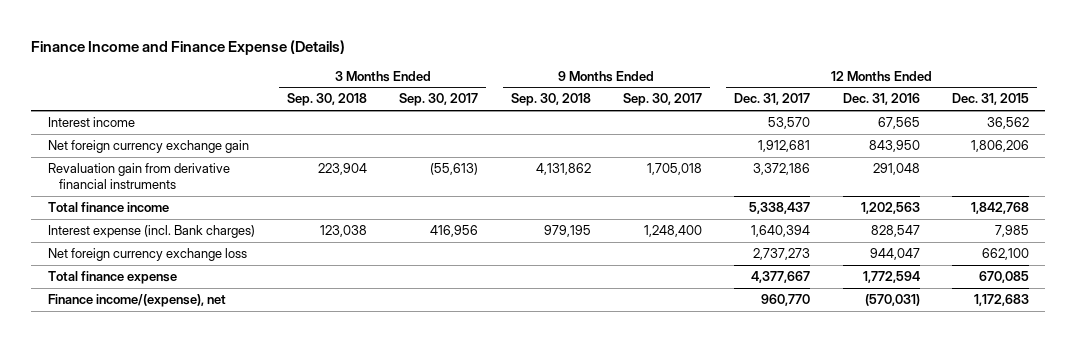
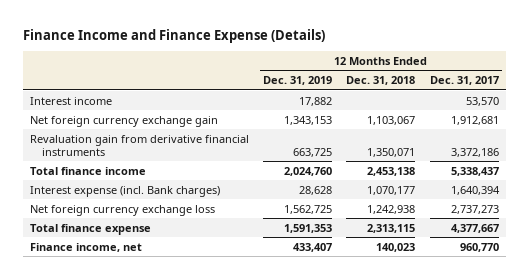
- | 3 Months Ended Sep. 30, 2018 | 3 Months Ended Sep. 30, 2017 | 9 Months Ended Sep. 30, 2018 | 9 Months Ended Sep. 30, 2017 | 12 Months Ended Dec. 31, 2017 | 12 Months Ended Dec. 31, 2016 | 12 Months Ended Dec. 31, 2015
+ | 12 Months Ended Dec. 31, 2019 | 12 Months Ended Dec. 31, 2018 | 12 Months Ended Dec. 31, 2017
- Finance income/(expense), net | | | | | 960,770 | (570,031) | 1,172,683
+ Finance income, net | 433,407 | 140,023 | 960,770

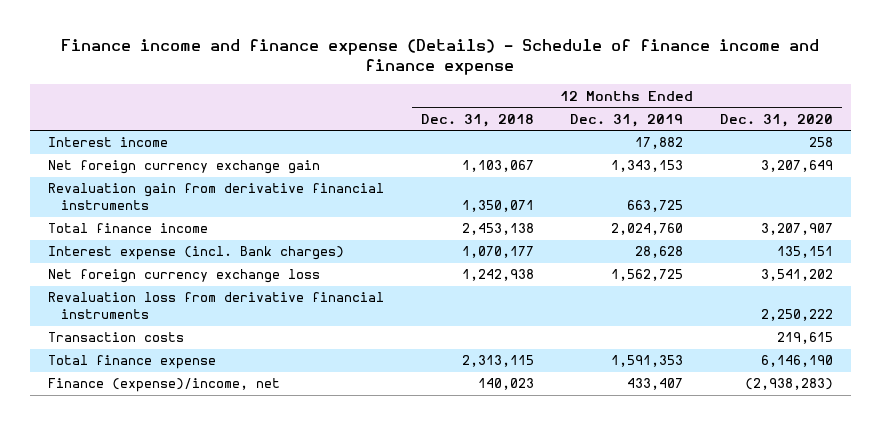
- Finance Income and Finance Expense (Details)
+ Finance income and finance expense (Details) - Schedule of finance income and finance expense
- | 12 Months Ended Dec. 31, 2019 | 12 Months Ended Dec. 31, 2018 | 12 Months Ended Dec. 31, 2017
+ | 12 Months Ended Dec. 31, 2018 | 12 Months Ended Dec. 31, 2019 | 12 Months Ended Dec. 31, 2020
+ Revaluation loss from derivative financial instruments | | | 2,250,222
+ Transaction costs | | | 219,615
- Finance income, net | 433,407 | 140,023 | 960,770
+ Finance (expense)/income, net | 140,023 | 433,407 | (2,938,283)

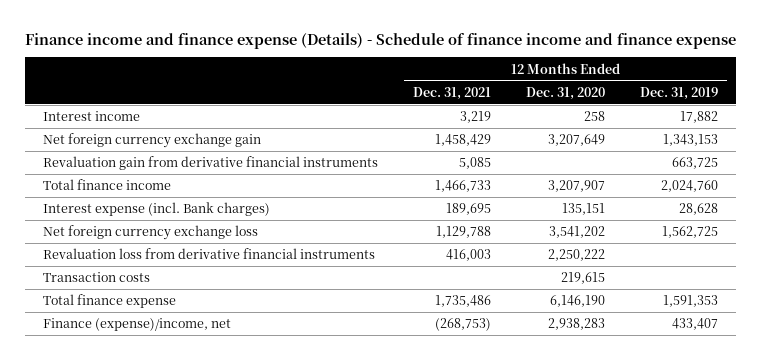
- | 12 Months Ended Dec. 31, 2018 | 12 Months Ended Dec. 31, 2019 | 12 Months Ended Dec. 31, 2020
+ | 12 Months Ended Dec. 31, 2021 | 12 Months Ended Dec. 31, 2020 | 12 Months Ended Dec. 31, 2019
- Finance (expense)/income, net | 140,023 | 433,407 | (2,938,283)
+ Finance (expense)/income, net | (268,753) | 2,938,283 | 433,407

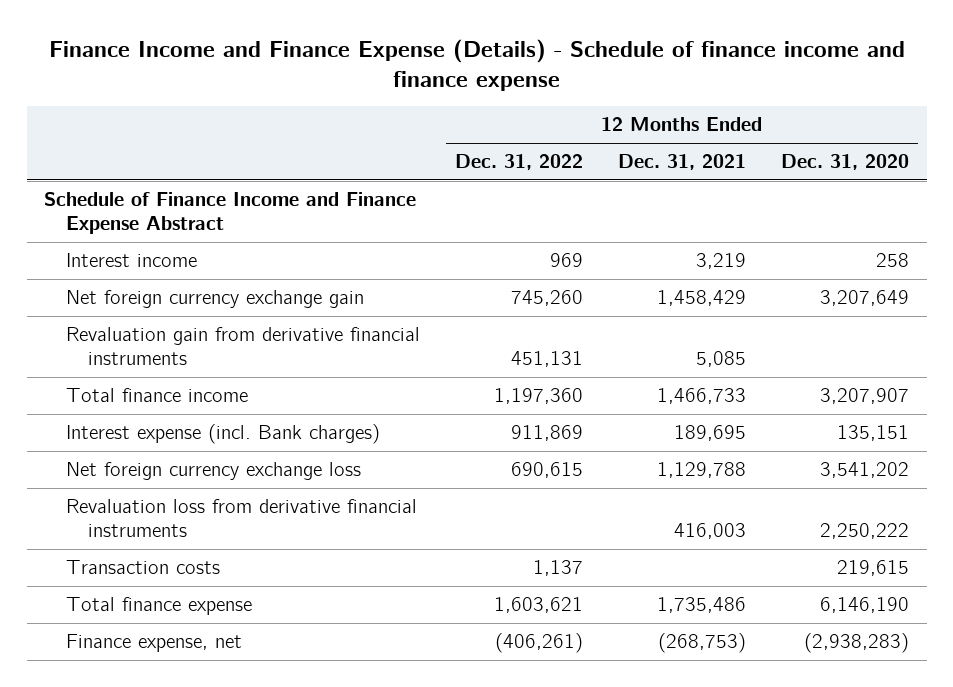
- Finance income and finance expense (Details) - Schedule of finance income and finance expense
+ Finance Income and Finance Expense (Details) - Schedule of finance income and finance expense
- | 12 Months Ended Dec. 31, 2021 | 12 Months Ended Dec. 31, 2020 | 12 Months Ended Dec. 31, 2019
+ | 12 Months Ended Dec. 31, 2022 | 12 Months Ended Dec. 31, 2021 | 12 Months Ended Dec. 31, 2020
+ Schedule of Finance Income and Finance Expense Abstract
- Finance (expense)/income, net | (268,753) | 2,938,283 | 433,407
+ Finance expense, net | (406,261) | (268,753) | (2,938,283)

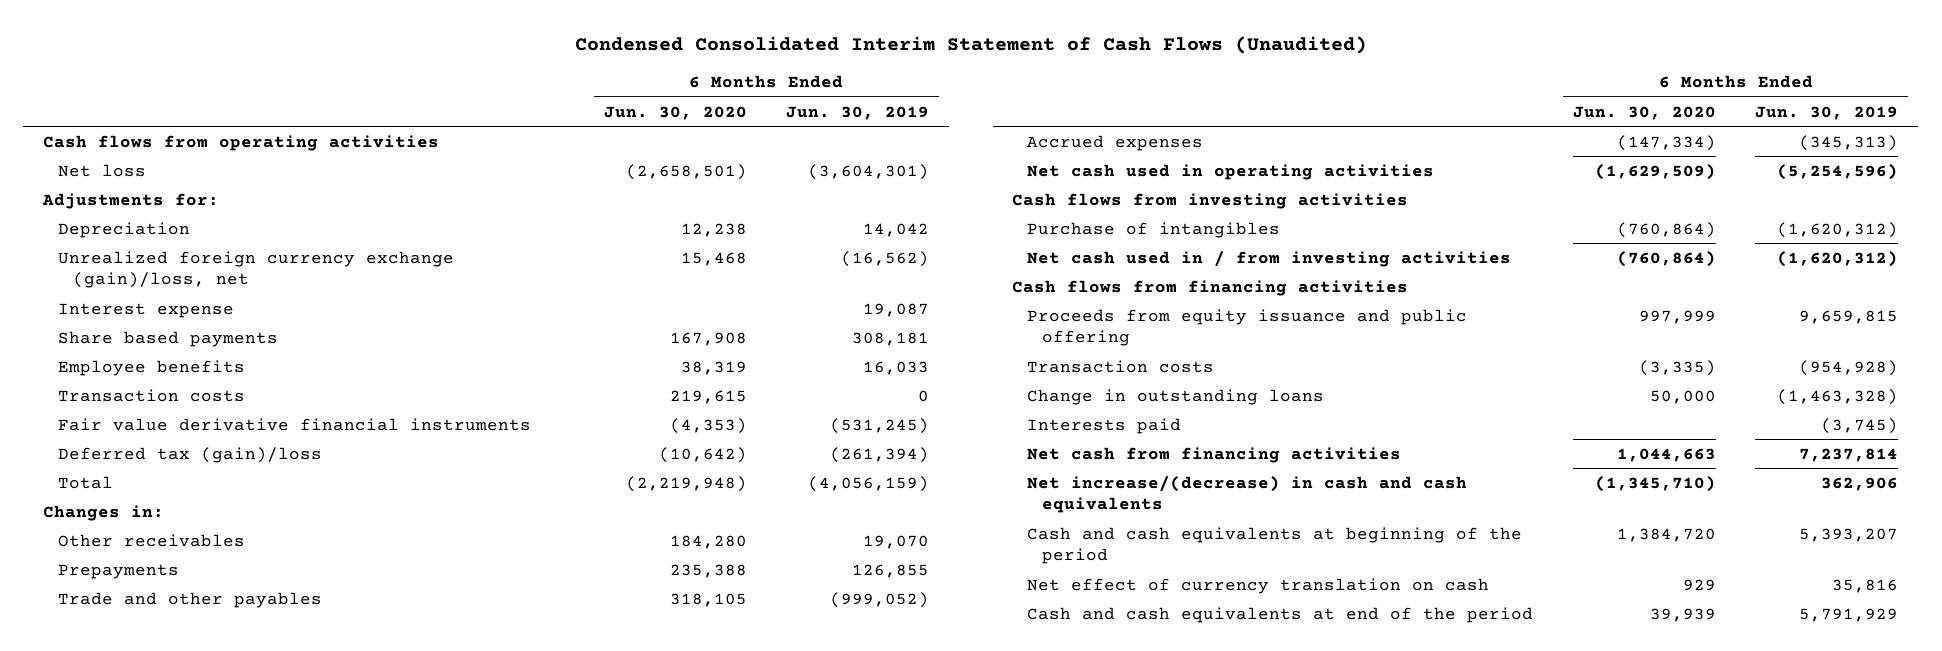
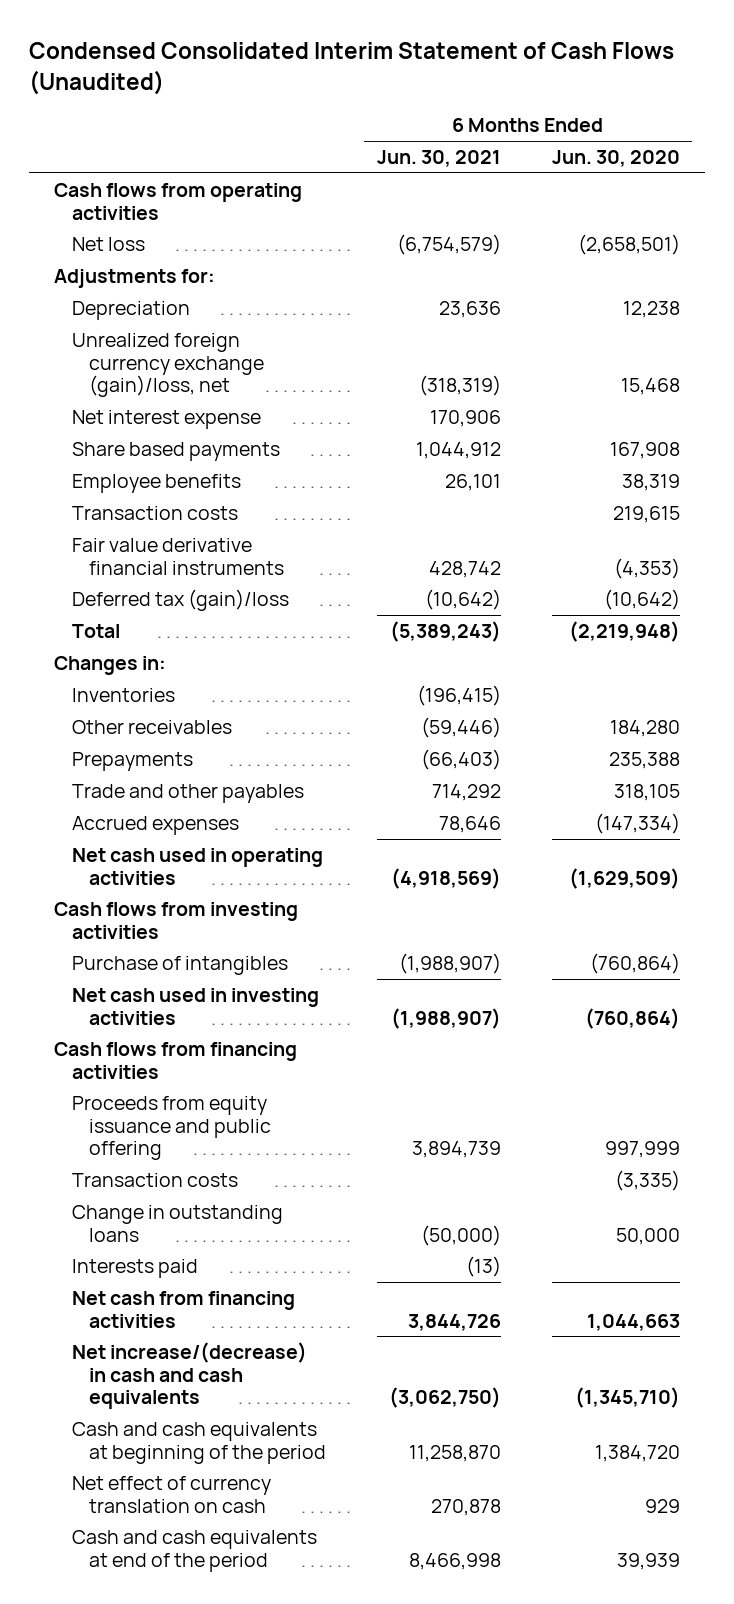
- | 6 Months Ended Jun. 30, 2020 | 6 Months Ended Jun. 30, 2019
+ | 6 Months Ended Jun. 30, 2021 | 6 Months Ended Jun. 30, 2020
- Interest expense | | 19,087
+ Net interest expense | 170,906 |
+ Inventories | (196,415) |
- Net cash used in / from investing activities | (760,864) | (1,620,312)
+ Net cash used in investing activities | (1,988,907) | (760,864)

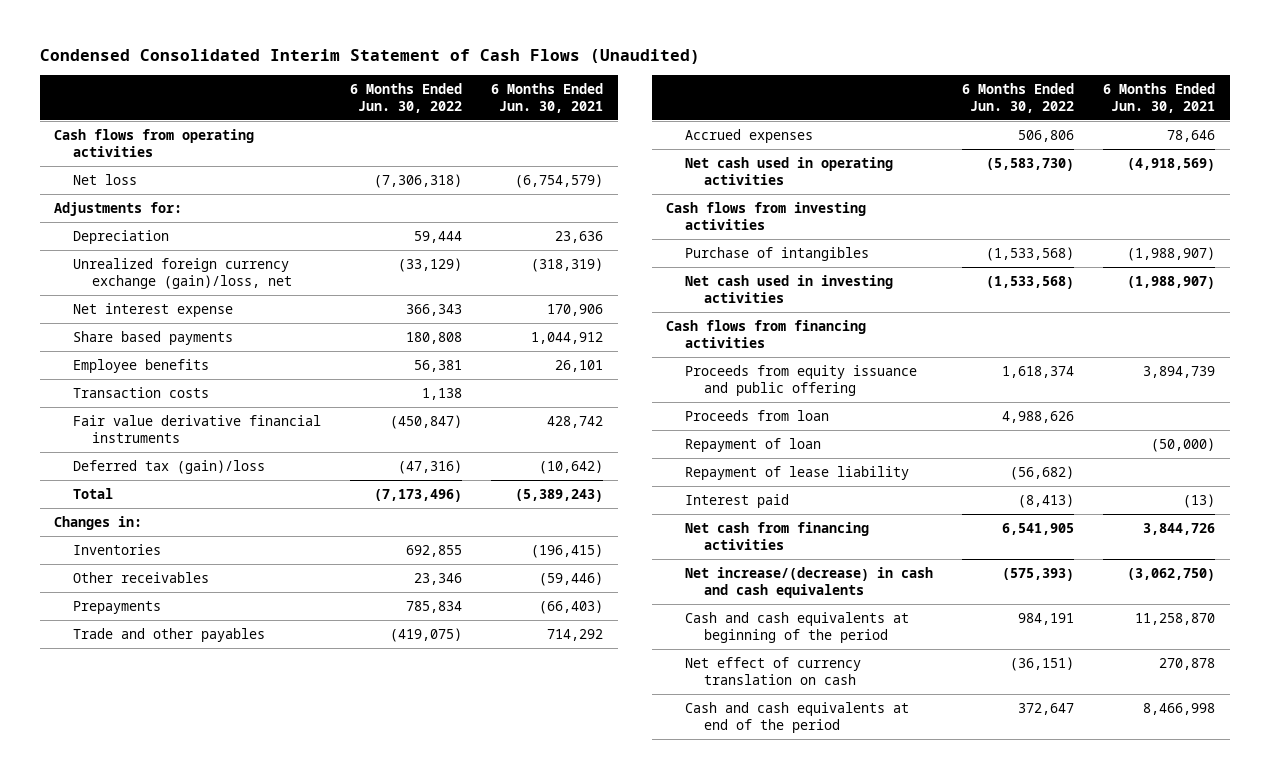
- | 6 Months Ended Jun. 30, 2021 | 6 Months Ended Jun. 30, 2020
+ | 6 Months Ended Jun. 30, 2022 | 6 Months Ended Jun. 30, 2021
- Transaction costs | | (3,335)
- Change in outstanding loans | (50,000) | 50,000
- Interests paid | (13) |
+ Proceeds from loan | 4,988,626 |
+ Repayment of loan | | (50,000)
+ Repayment of lease liability | (56,682) |
+ Interest paid | (8,413) | (13)

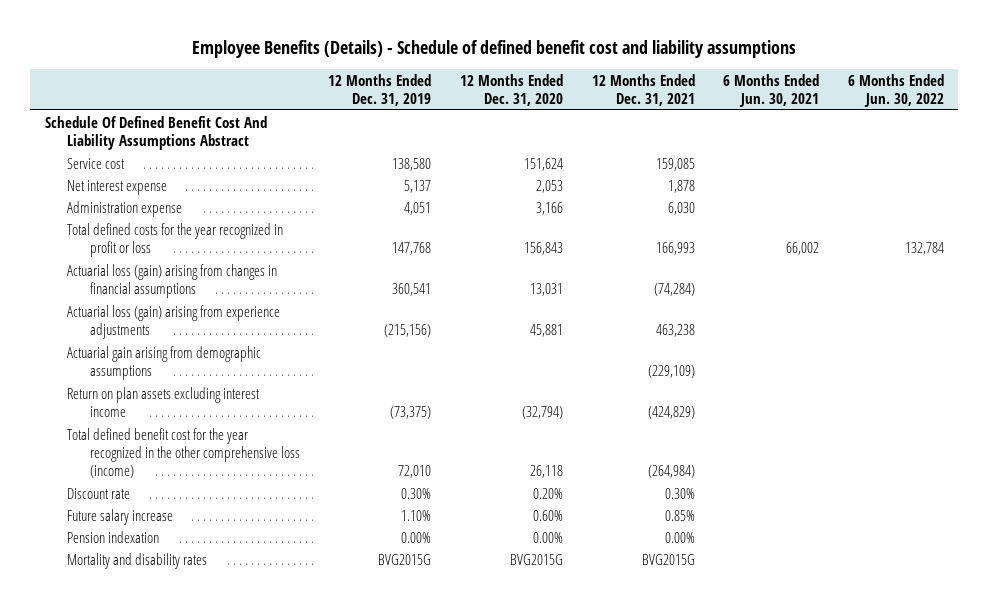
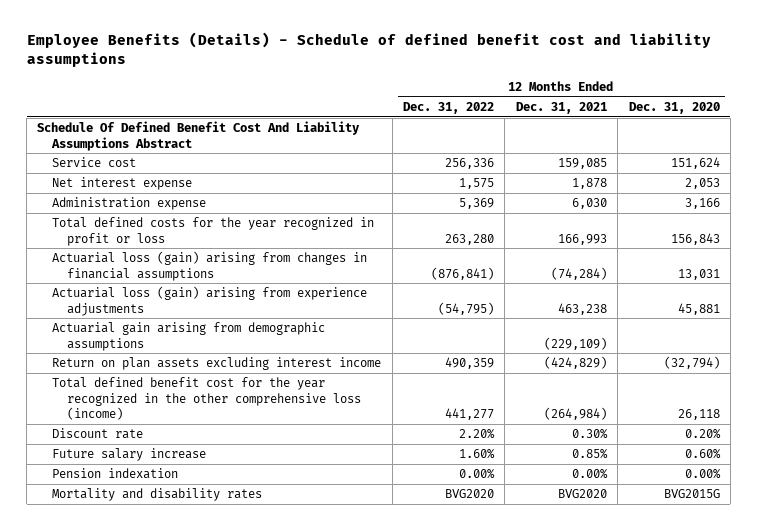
- | 12 Months Ended Dec. 31, 2019 | 12 Months Ended Dec. 31, 2020 | 12 Months Ended Dec. 31, 2021 | 6 Months Ended Jun. 30, 2021 | 6 Months Ended Jun. 30, 2022
+ | 12 Months Ended Dec. 31, 2022 | 12 Months Ended Dec. 31, 2021 | 12 Months Ended Dec. 31, 2020
- Mortality and disability rates | BVG2015G | BVG2015G | BVG2015G | |
+ Mortality and disability rates | BVG2020 | BVG2020 | BVG2015G

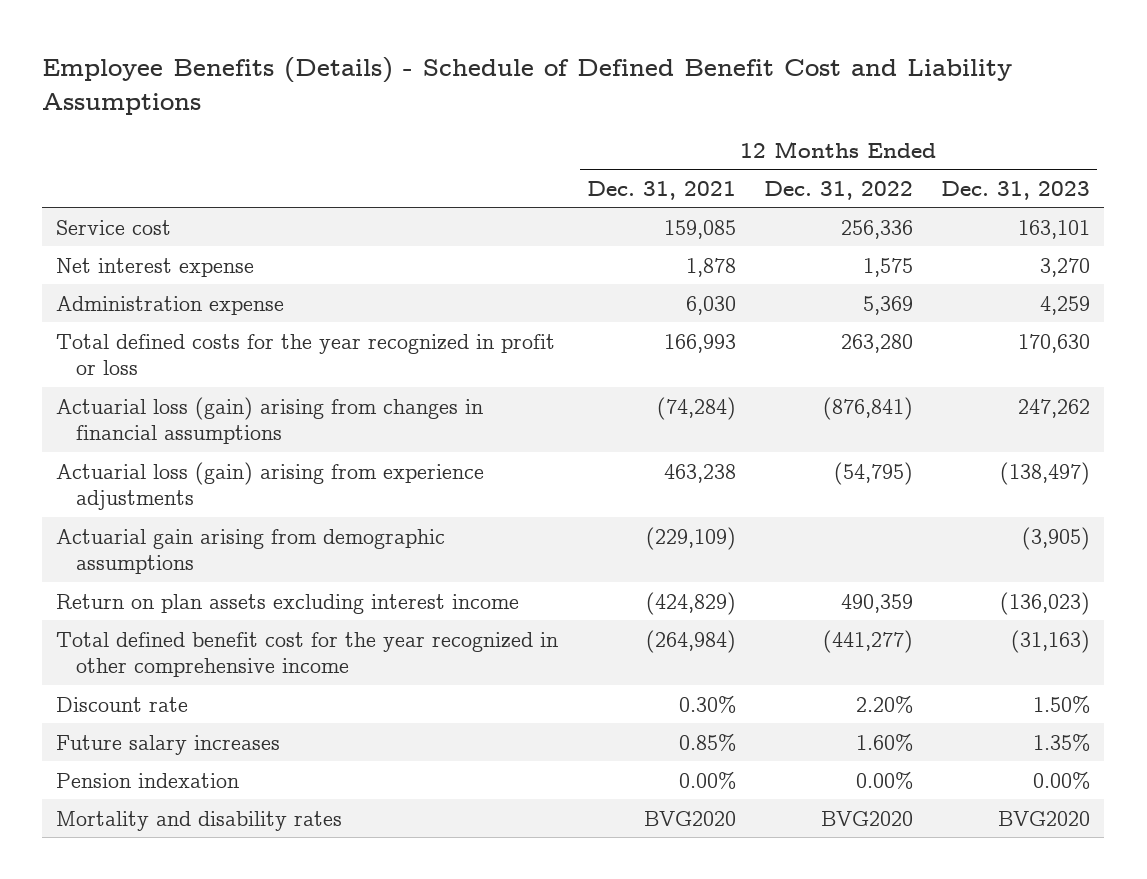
- Employee Benefits (Details) - Schedule of defined benefit cost and liability assumptions
+ Employee Benefits (Details) - Schedule of Defined Benefit Cost and Liability Assumptions
- | 12 Months Ended Dec. 31, 2022 | 12 Months Ended Dec. 31, 2021 | 12 Months Ended Dec. 31, 2020
+ | 12 Months Ended Dec. 31, 2021 | 12 Months Ended Dec. 31, 2022 | 12 Months Ended Dec. 31, 2023
- Schedule Of Defined Benefit Cost And Liability Assumptions Abstract
- Total defined benefit cost for the year recognized in the other comprehensive loss (income) | 441,277 | (264,984) | 26,118
+ Total defined benefit cost for the year recognized in other comprehensive income | (264,984) | (441,277) | (31,163)
- Future salary increase | 1.60% | 0.85% | 0.60%
+ Future salary increases | 0.85% | 1.60% | 1.35%

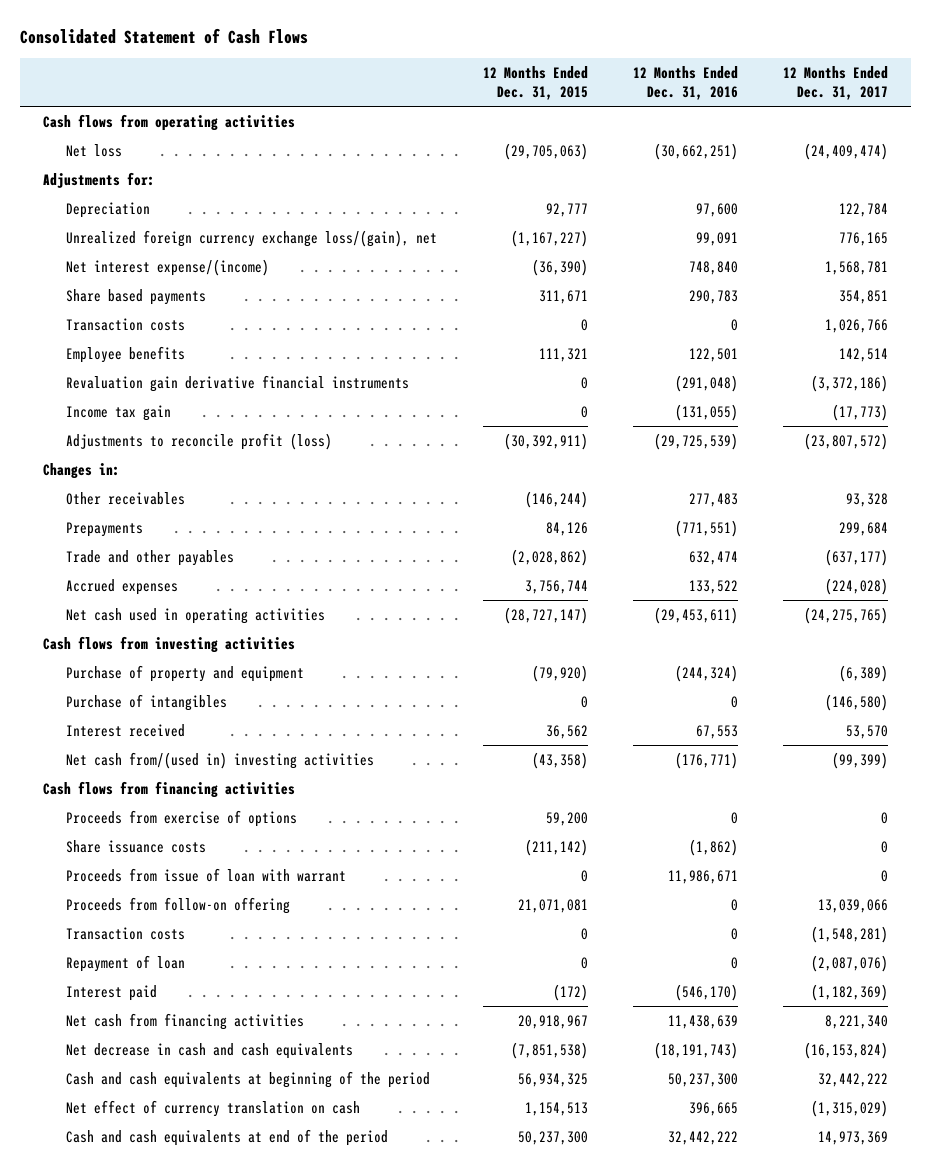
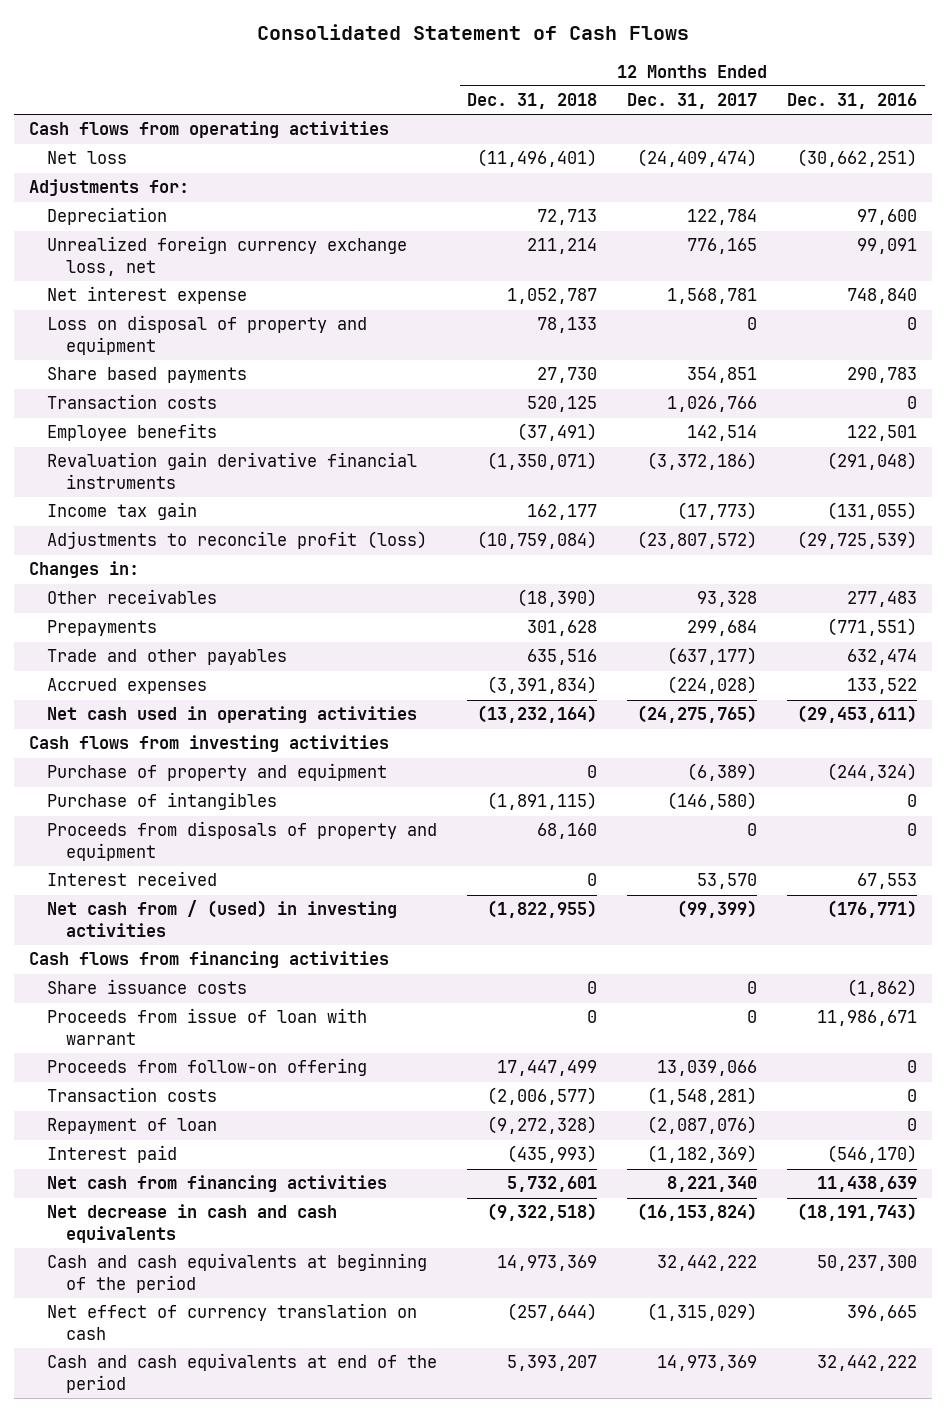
- | 12 Months Ended Dec. 31, 2015 | 12 Months Ended Dec. 31, 2016 | 12 Months Ended Dec. 31, 2017
+ | 12 Months Ended Dec. 31, 2018 | 12 Months Ended Dec. 31, 2017 | 12 Months Ended Dec. 31, 2016
- Unrealized foreign currency exchange loss/(gain), net | (1,167,227) | 99,091 | 776,165
- Net interest expense/(income) | (36,390) | 748,840 | 1,568,781
+ Unrealized foreign currency exchange loss, net | 211,214 | 776,165 | 99,091
+ Net interest expense | 1,052,787 | 1,568,781 | 748,840
+ Loss on disposal of property and equipment | 78,133 | 0 | 0
+ Proceeds from disposals of property and equipment | 68,160 | 0 | 0
- Net cash from/(used in) investing activities | (43,358) | (176,771) | (99,399)
+ Net cash from / (used) in investing activities | (1,822,955) | (99,399) | (176,771)
- Proceeds from exercise of options | 59,200 | 0 | 0

